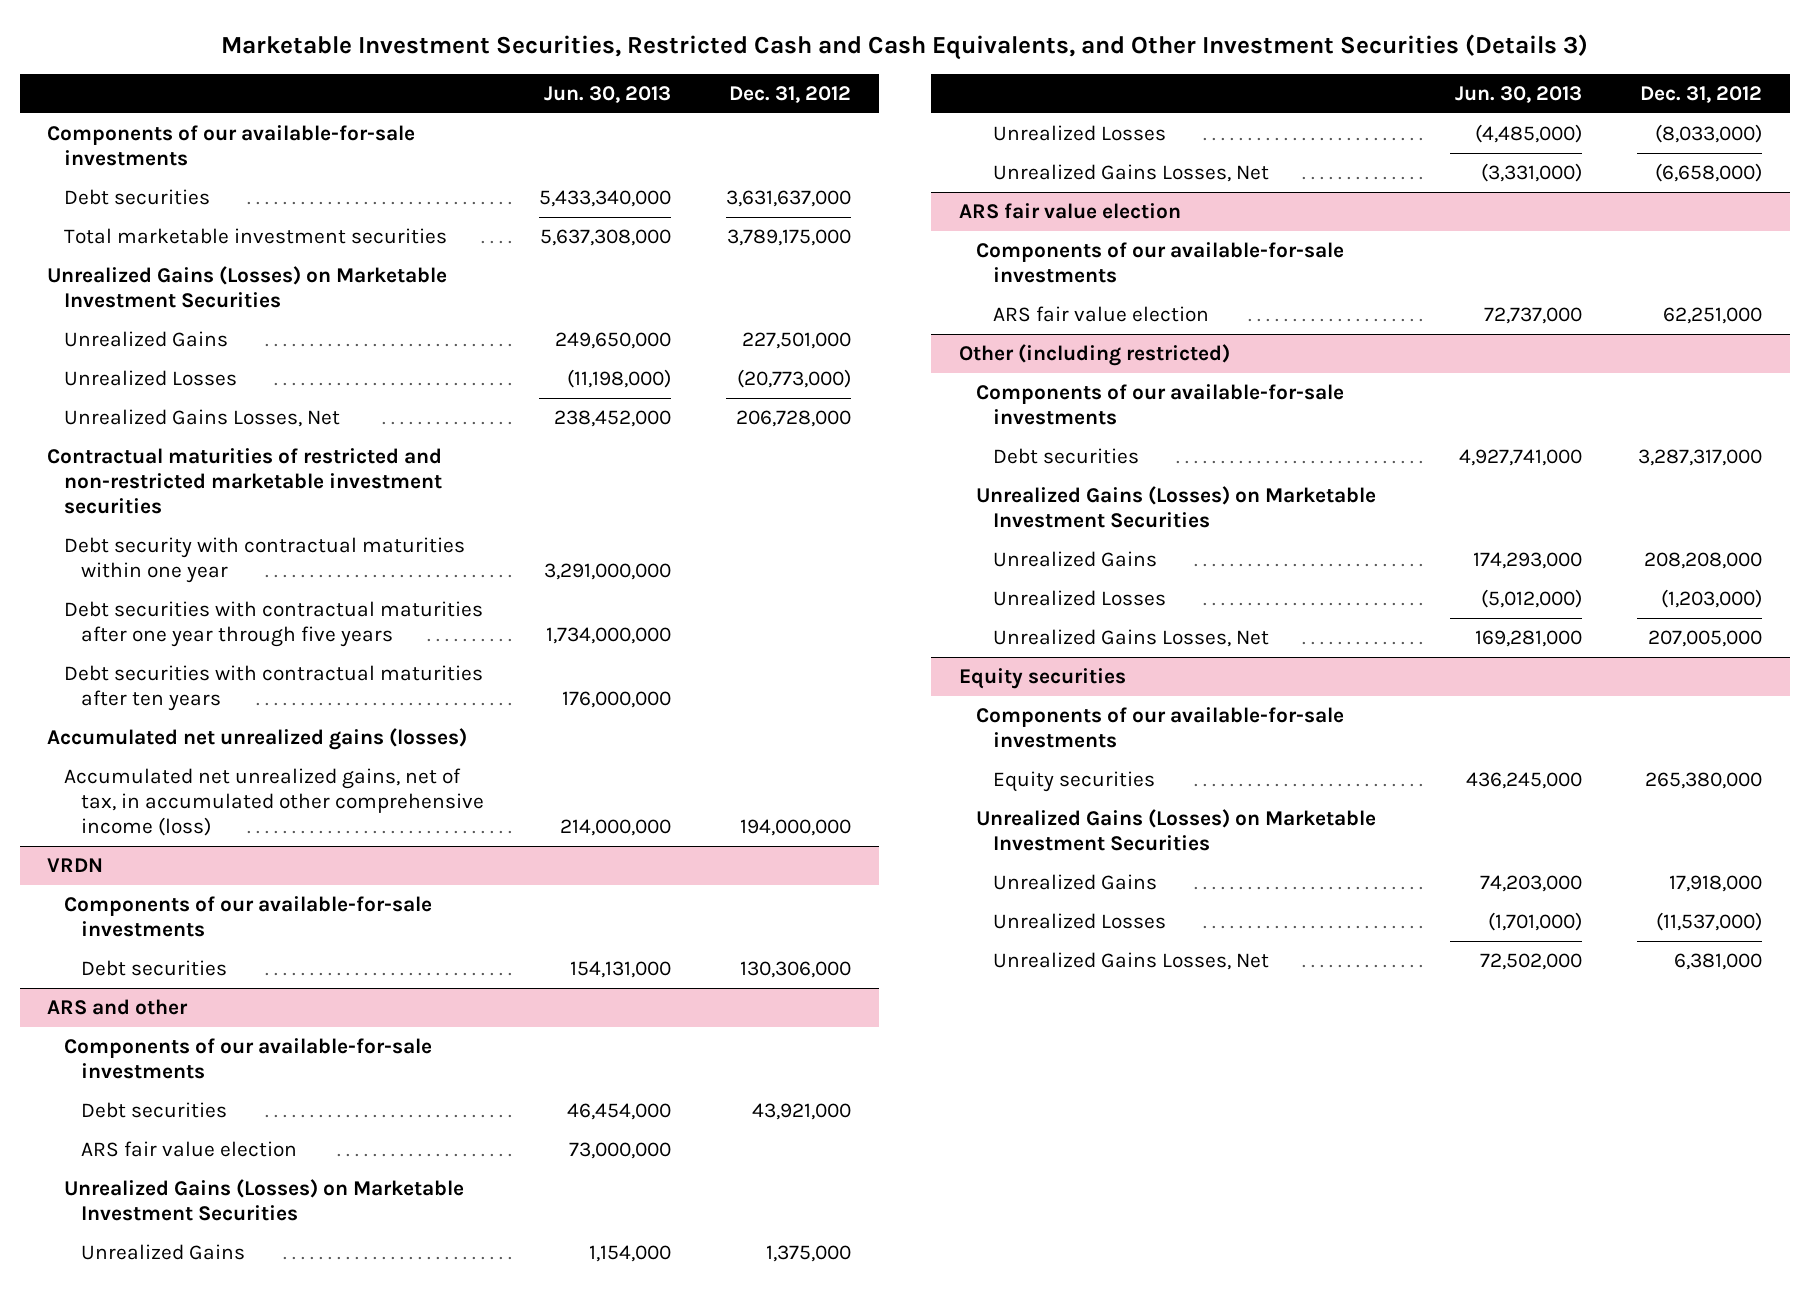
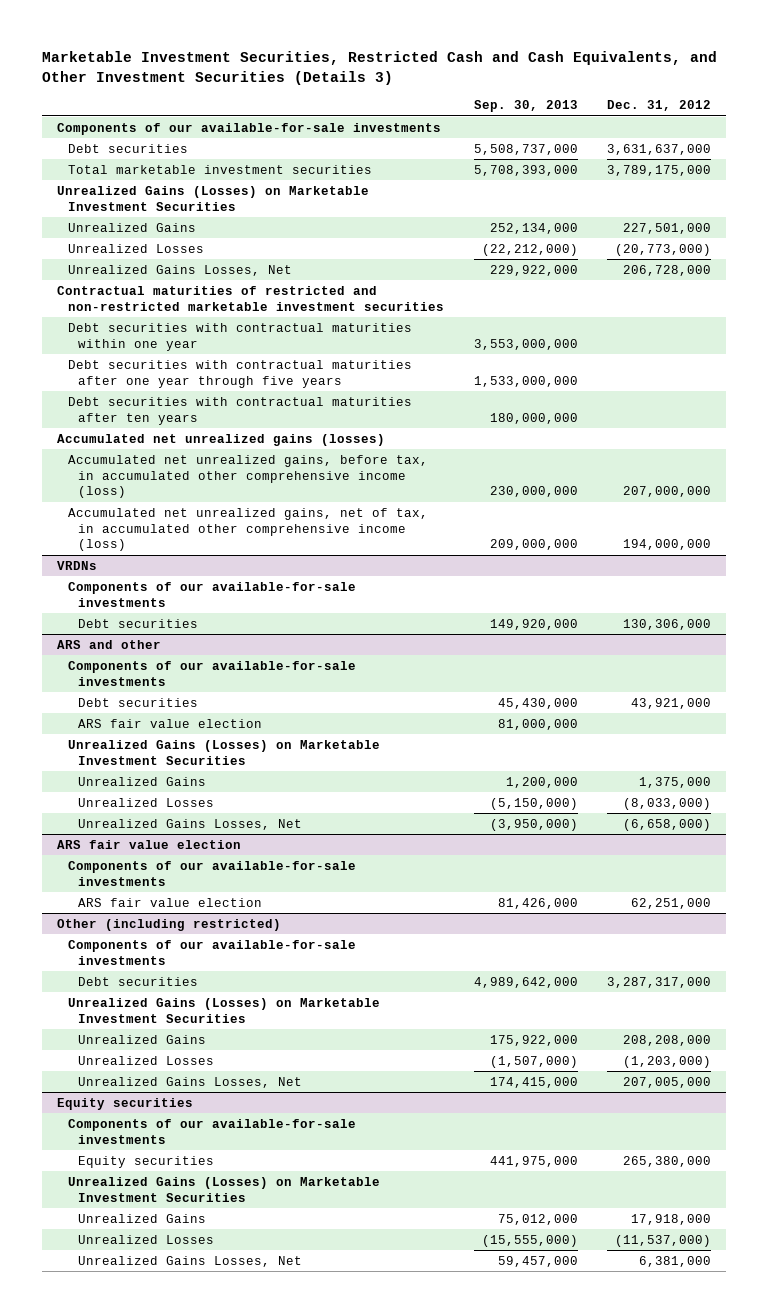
- | Jun. 30, 2013 | Dec. 31, 2012
+ | Sep. 30, 2013 | Dec. 31, 2012
- Debt security with contractual maturities within one year | 3,291,000,000 |
+ Debt securities with contractual maturities within one year | 3,553,000,000 |
+ Accumulated net unrealized gains, before tax, in accumulated other comprehensive income (loss) | 230,000,000 | 207,000,000
- VRDN
+ VRDNs

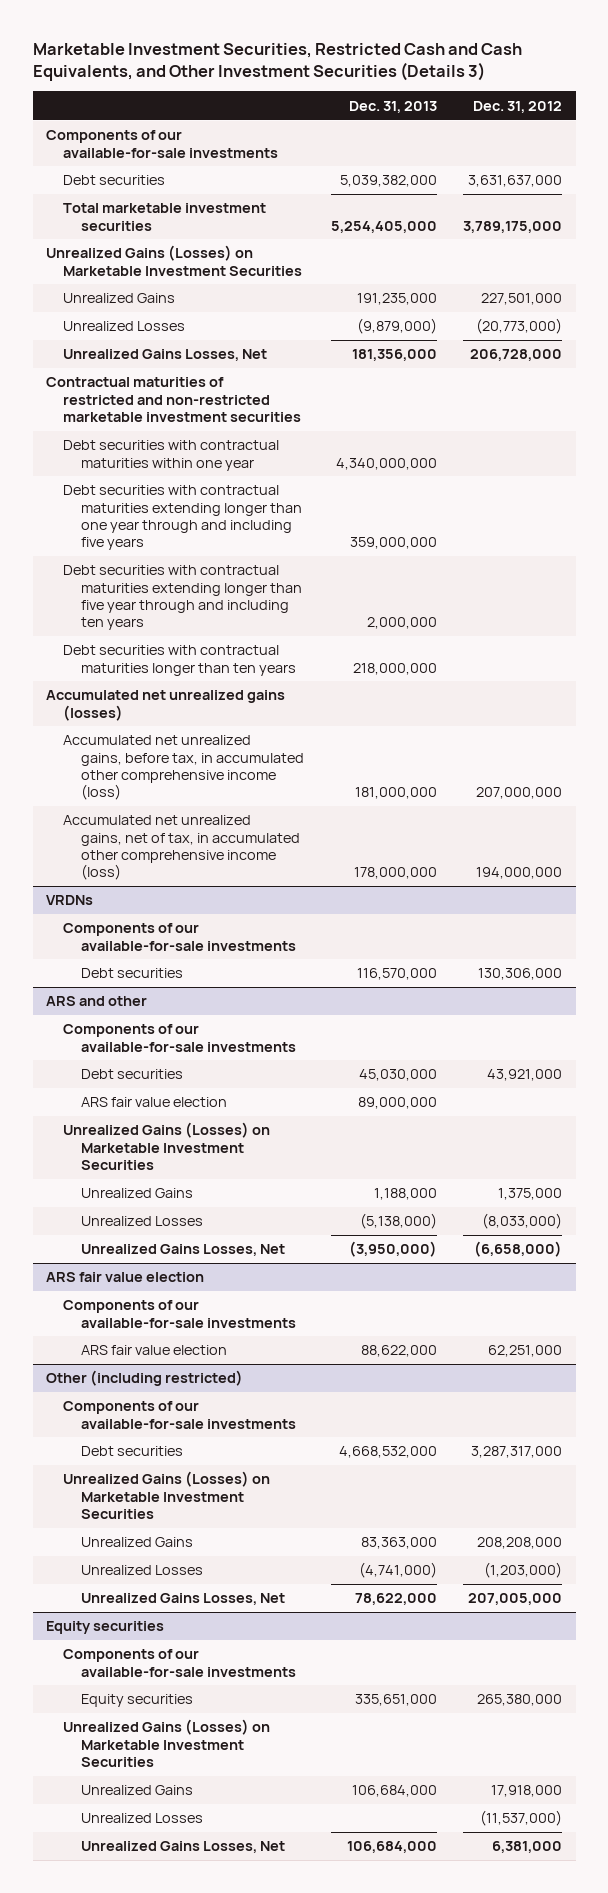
- | Sep. 30, 2013 | Dec. 31, 2012
+ | Dec. 31, 2013 | Dec. 31, 2012
- Debt securities with contractual maturities after one year through five years | 1,533,000,000 |
- Debt securities with contractual maturities after ten years | 180,000,000 |
+ Debt securities with contractual maturities extending longer than one year through and including five years | 359,000,000 |
+ Debt securities with contractual maturities extending longer than five year through and including ten years | 2,000,000 |
+ Debt securities with contractual maturities longer than ten years | 218,000,000 |

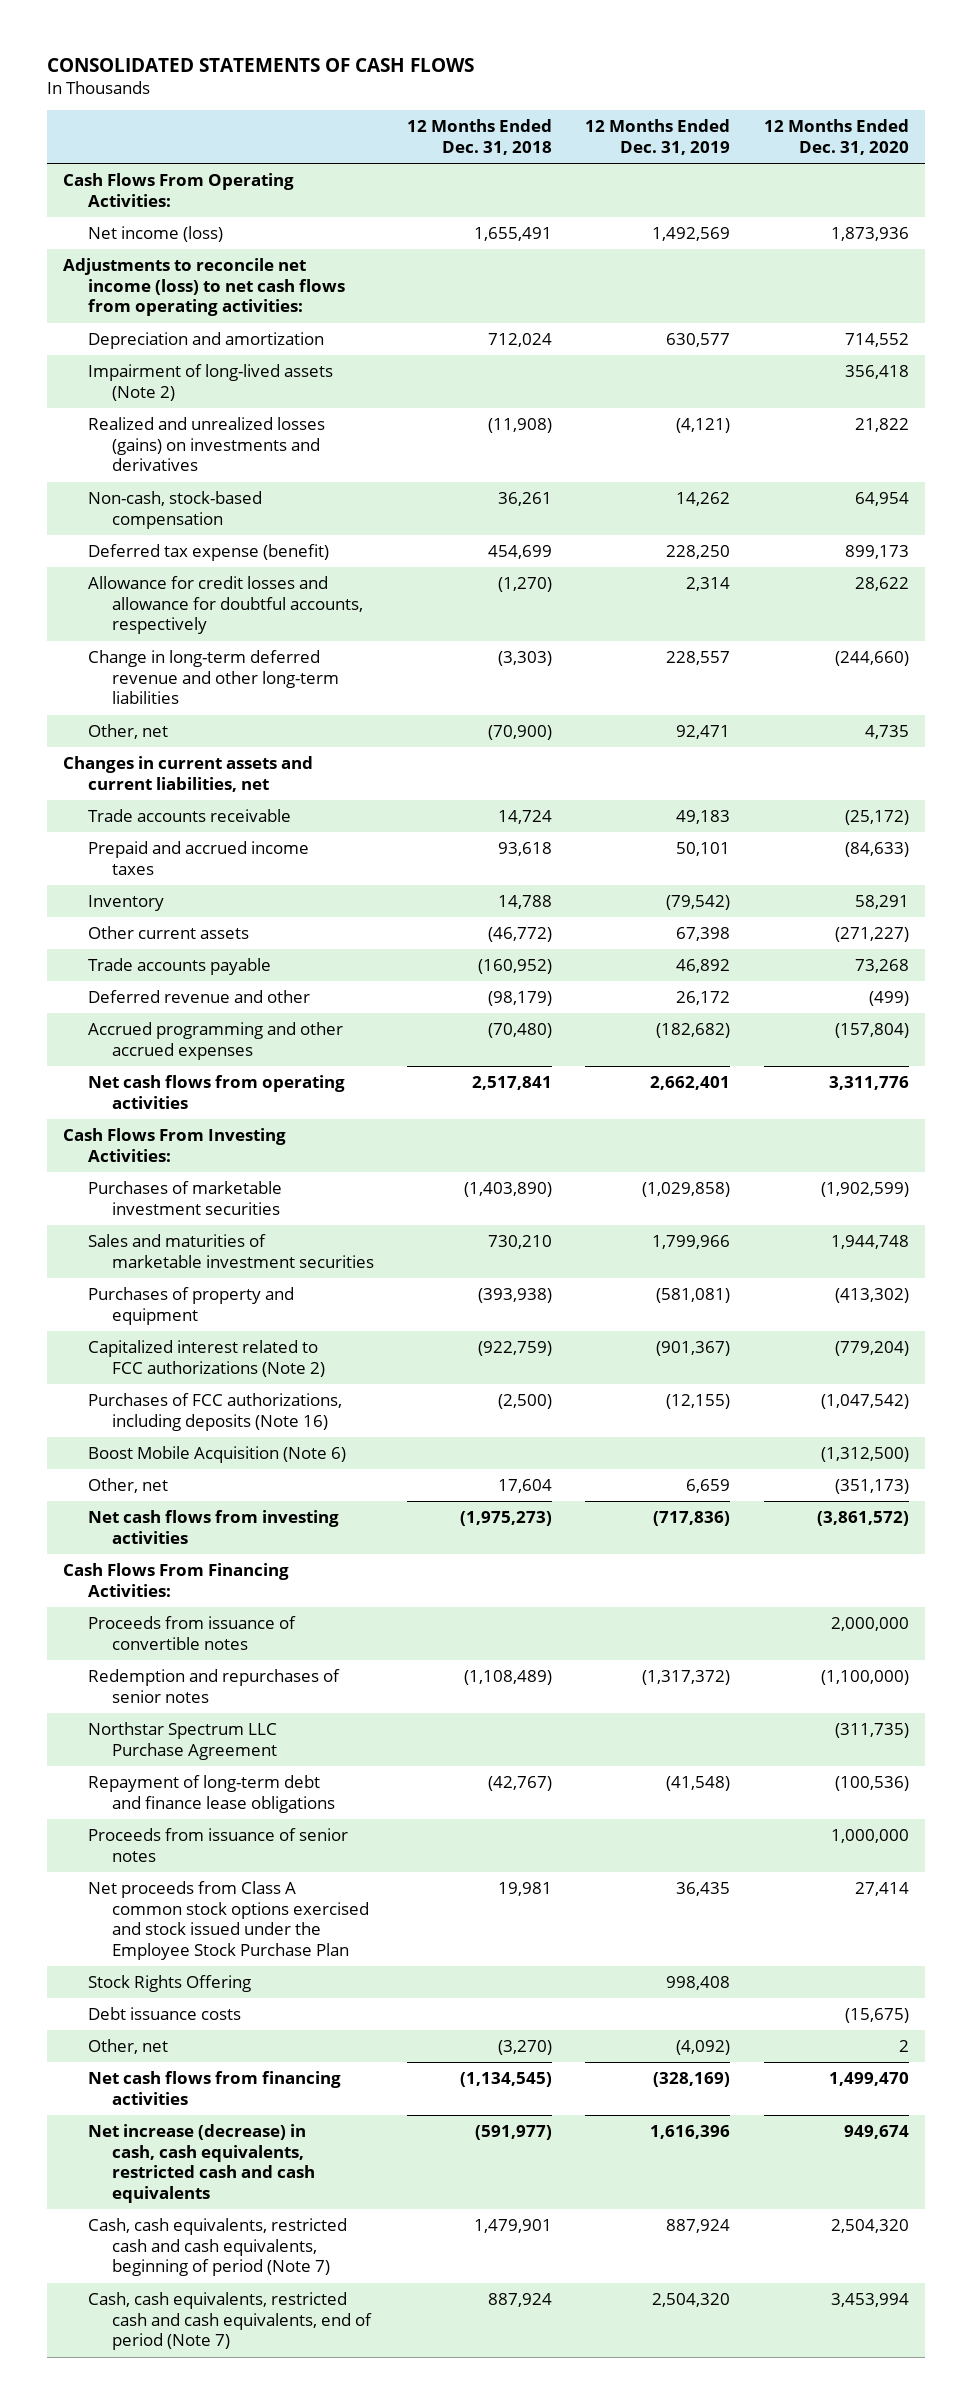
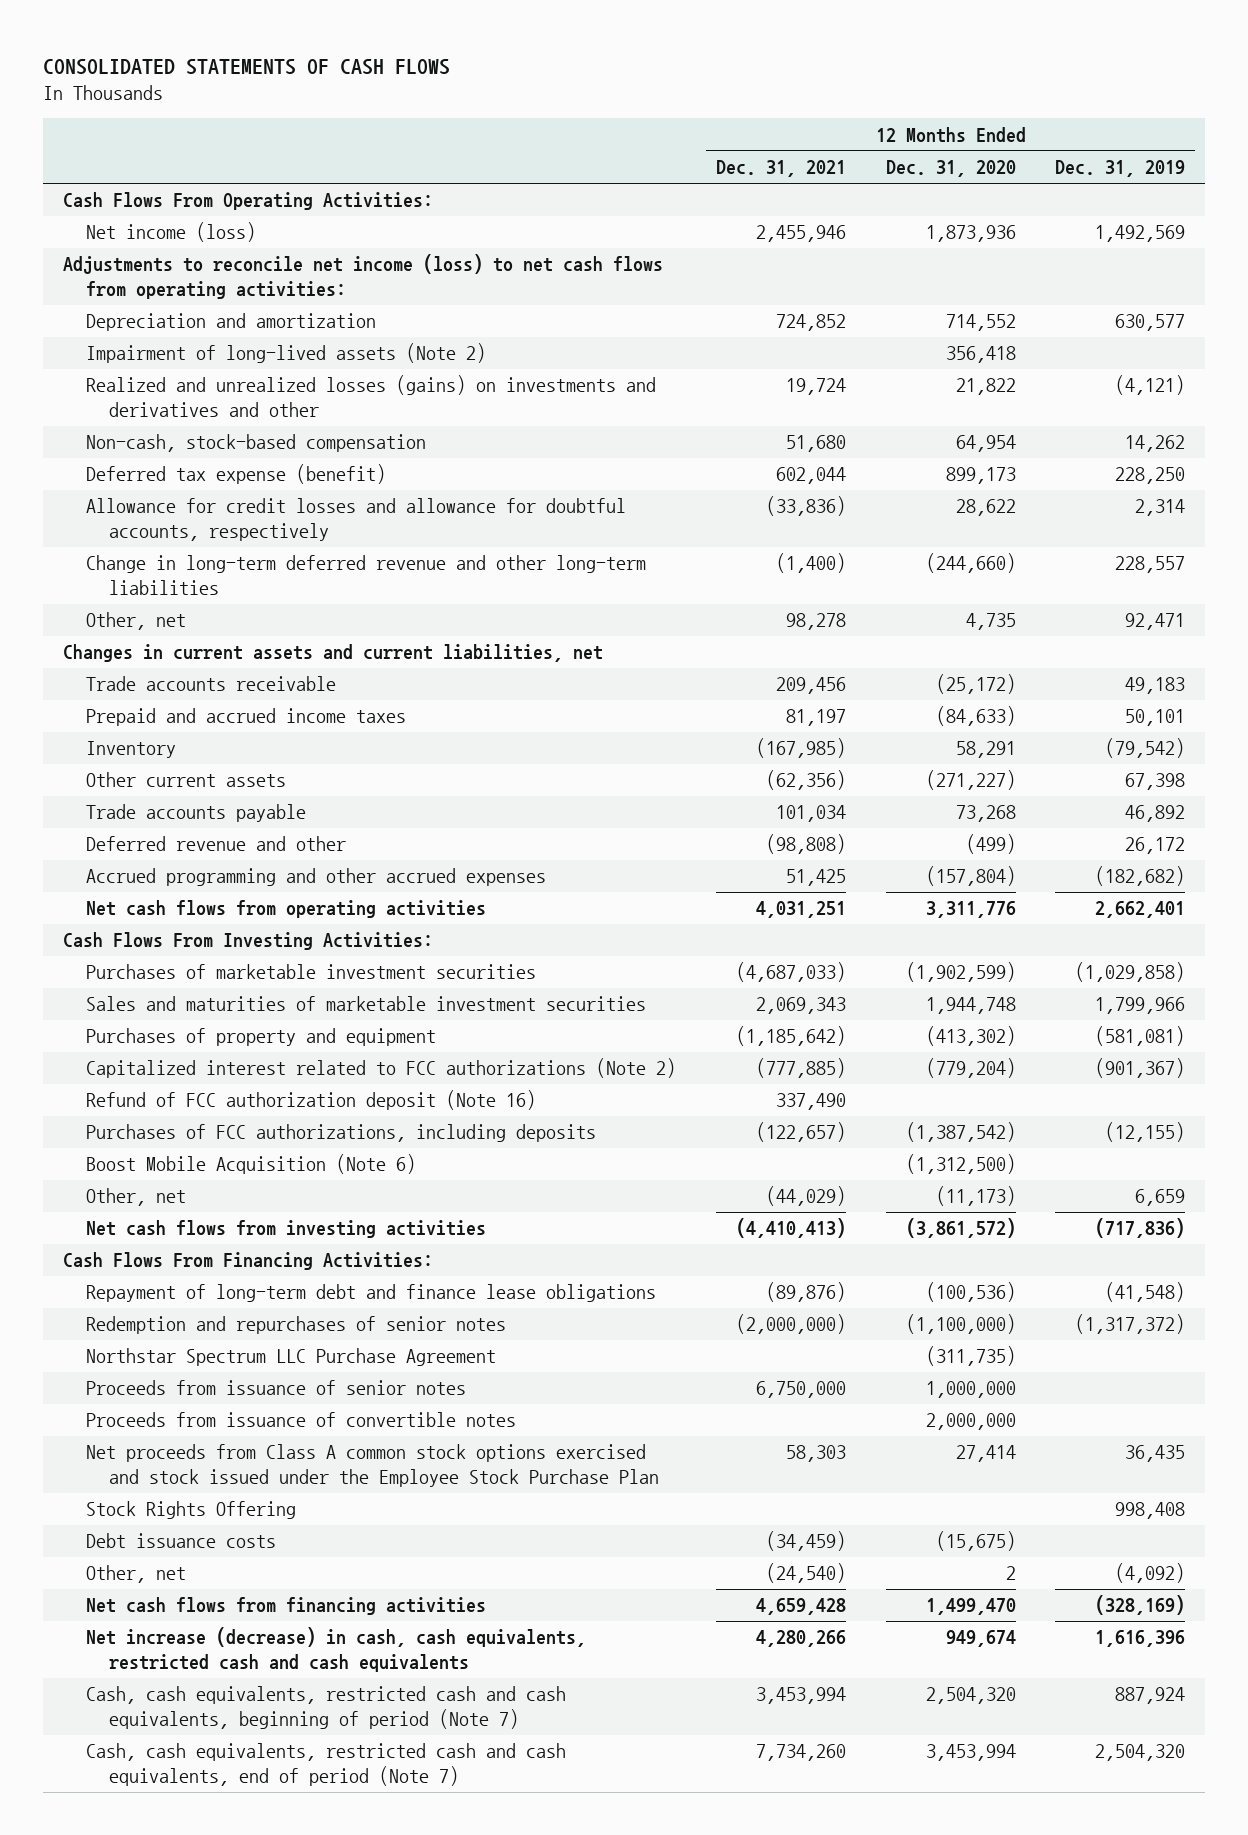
- | 12 Months Ended Dec. 31, 2018 | 12 Months Ended Dec. 31, 2019 | 12 Months Ended Dec. 31, 2020
+ | 12 Months Ended Dec. 31, 2021 | 12 Months Ended Dec. 31, 2020 | 12 Months Ended Dec. 31, 2019
- Realized and unrealized losses (gains) on investments and derivatives | (11,908) | (4,121) | 21,822
+ Realized and unrealized losses (gains) on investments and derivatives and other | 19,724 | 21,822 | (4,121)
- Purchases of FCC authorizations, including deposits (Note 16) | (2,500) | (12,155) | (1,047,542)
+ Refund of FCC authorization deposit (Note 16) | 337,490 | |
+ Purchases of FCC authorizations, including deposits | (122,657) | (1,387,542) | (12,155)
- Other, net | 17,604 | 6,659 | (351,173)
+ Other, net | (44,029) | (11,173) | 6,659
moved up: Repayment of long-term debt and finance lease obligations | (89,876) | (100,536) | (41,548)
moved down: Proceeds from issuance of convertible notes | | 2,000,000 |

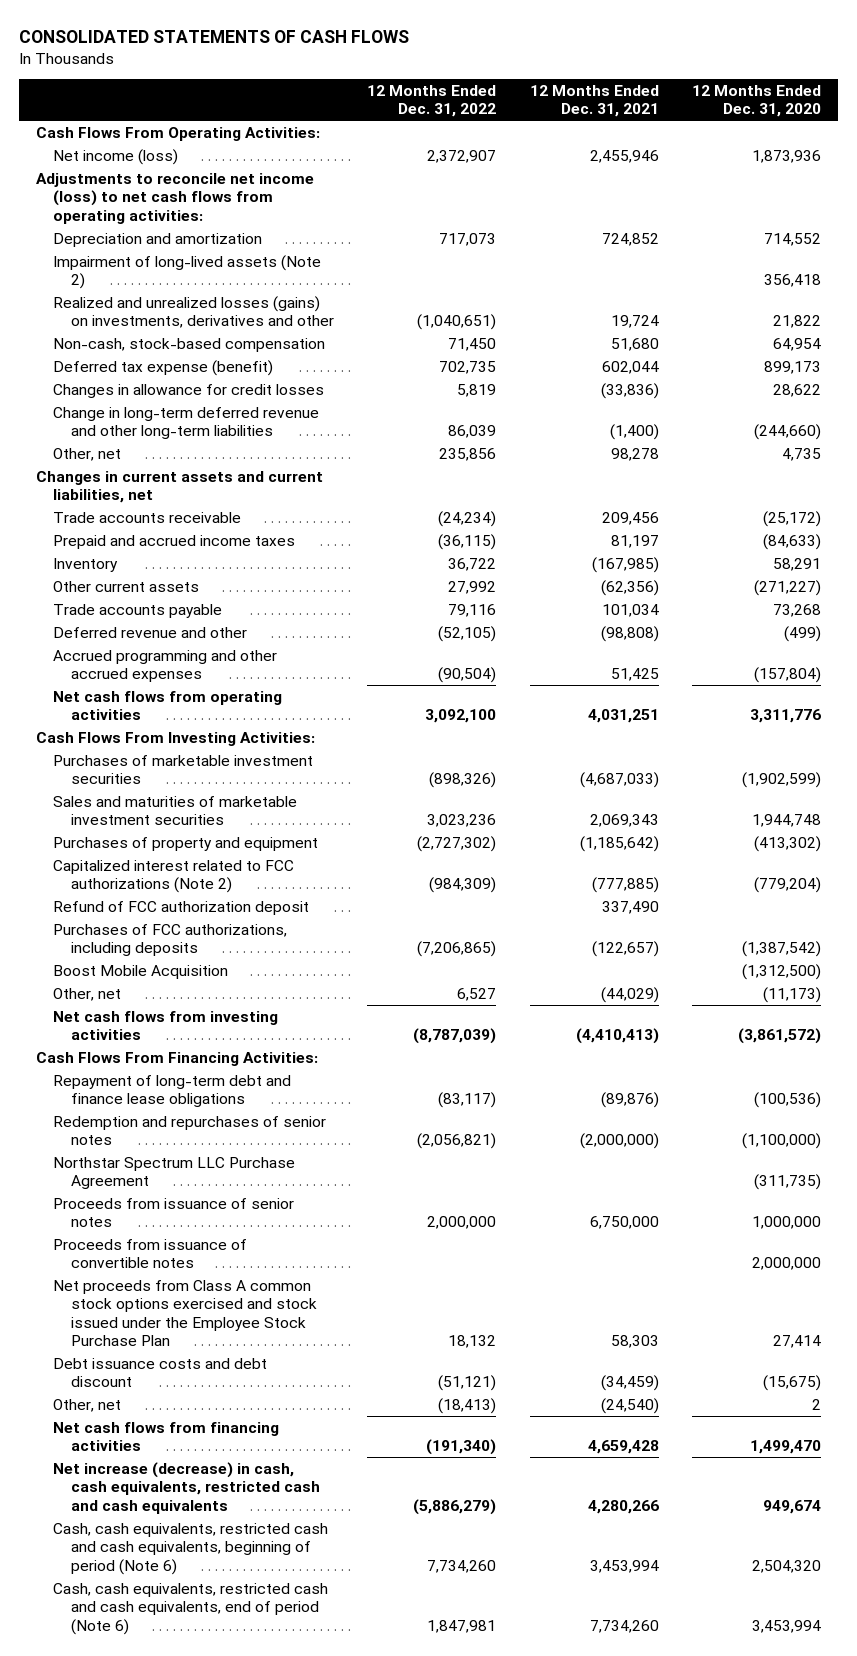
- | 12 Months Ended Dec. 31, 2021 | 12 Months Ended Dec. 31, 2020 | 12 Months Ended Dec. 31, 2019
+ | 12 Months Ended Dec. 31, 2022 | 12 Months Ended Dec. 31, 2021 | 12 Months Ended Dec. 31, 2020
- Realized and unrealized losses (gains) on investments and derivatives and other | 19,724 | 21,822 | (4,121)
+ Realized and unrealized losses (gains) on investments, derivatives and other | (1,040,651) | 19,724 | 21,822
- Allowance for credit losses and allowance for doubtful accounts, respectively | (33,836) | 28,622 | 2,314
+ Changes in allowance for credit losses | 5,819 | (33,836) | 28,622
- Refund of FCC authorization deposit (Note 16) | 337,490 | |
+ Refund of FCC authorization deposit | | 337,490 |
- Boost Mobile Acquisition (Note 6) | | (1,312,500) |
+ Boost Mobile Acquisition | | | (1,312,500)
- Stock Rights Offering | | | 998,408
- Debt issuance costs | (34,459) | (15,675) |
+ Debt issuance costs and debt discount | (51,121) | (34,459) | (15,675)
- Cash, cash equivalents, restricted cash and cash equivalents, beginning of period (Note 7) | 3,453,994 | 2,504,320 | 887,924
- Cash, cash equivalents, restricted cash and cash equivalents, end of period (Note 7) | 7,734,260 | 3,453,994 | 2,504,320
+ Cash, cash equivalents, restricted cash and cash equivalents, beginning of period (Note 6) | 7,734,260 | 3,453,994 | 2,504,320
+ Cash, cash equivalents, restricted cash and cash equivalents, end of period (Note 6) | 1,847,981 | 7,734,260 | 3,453,994

